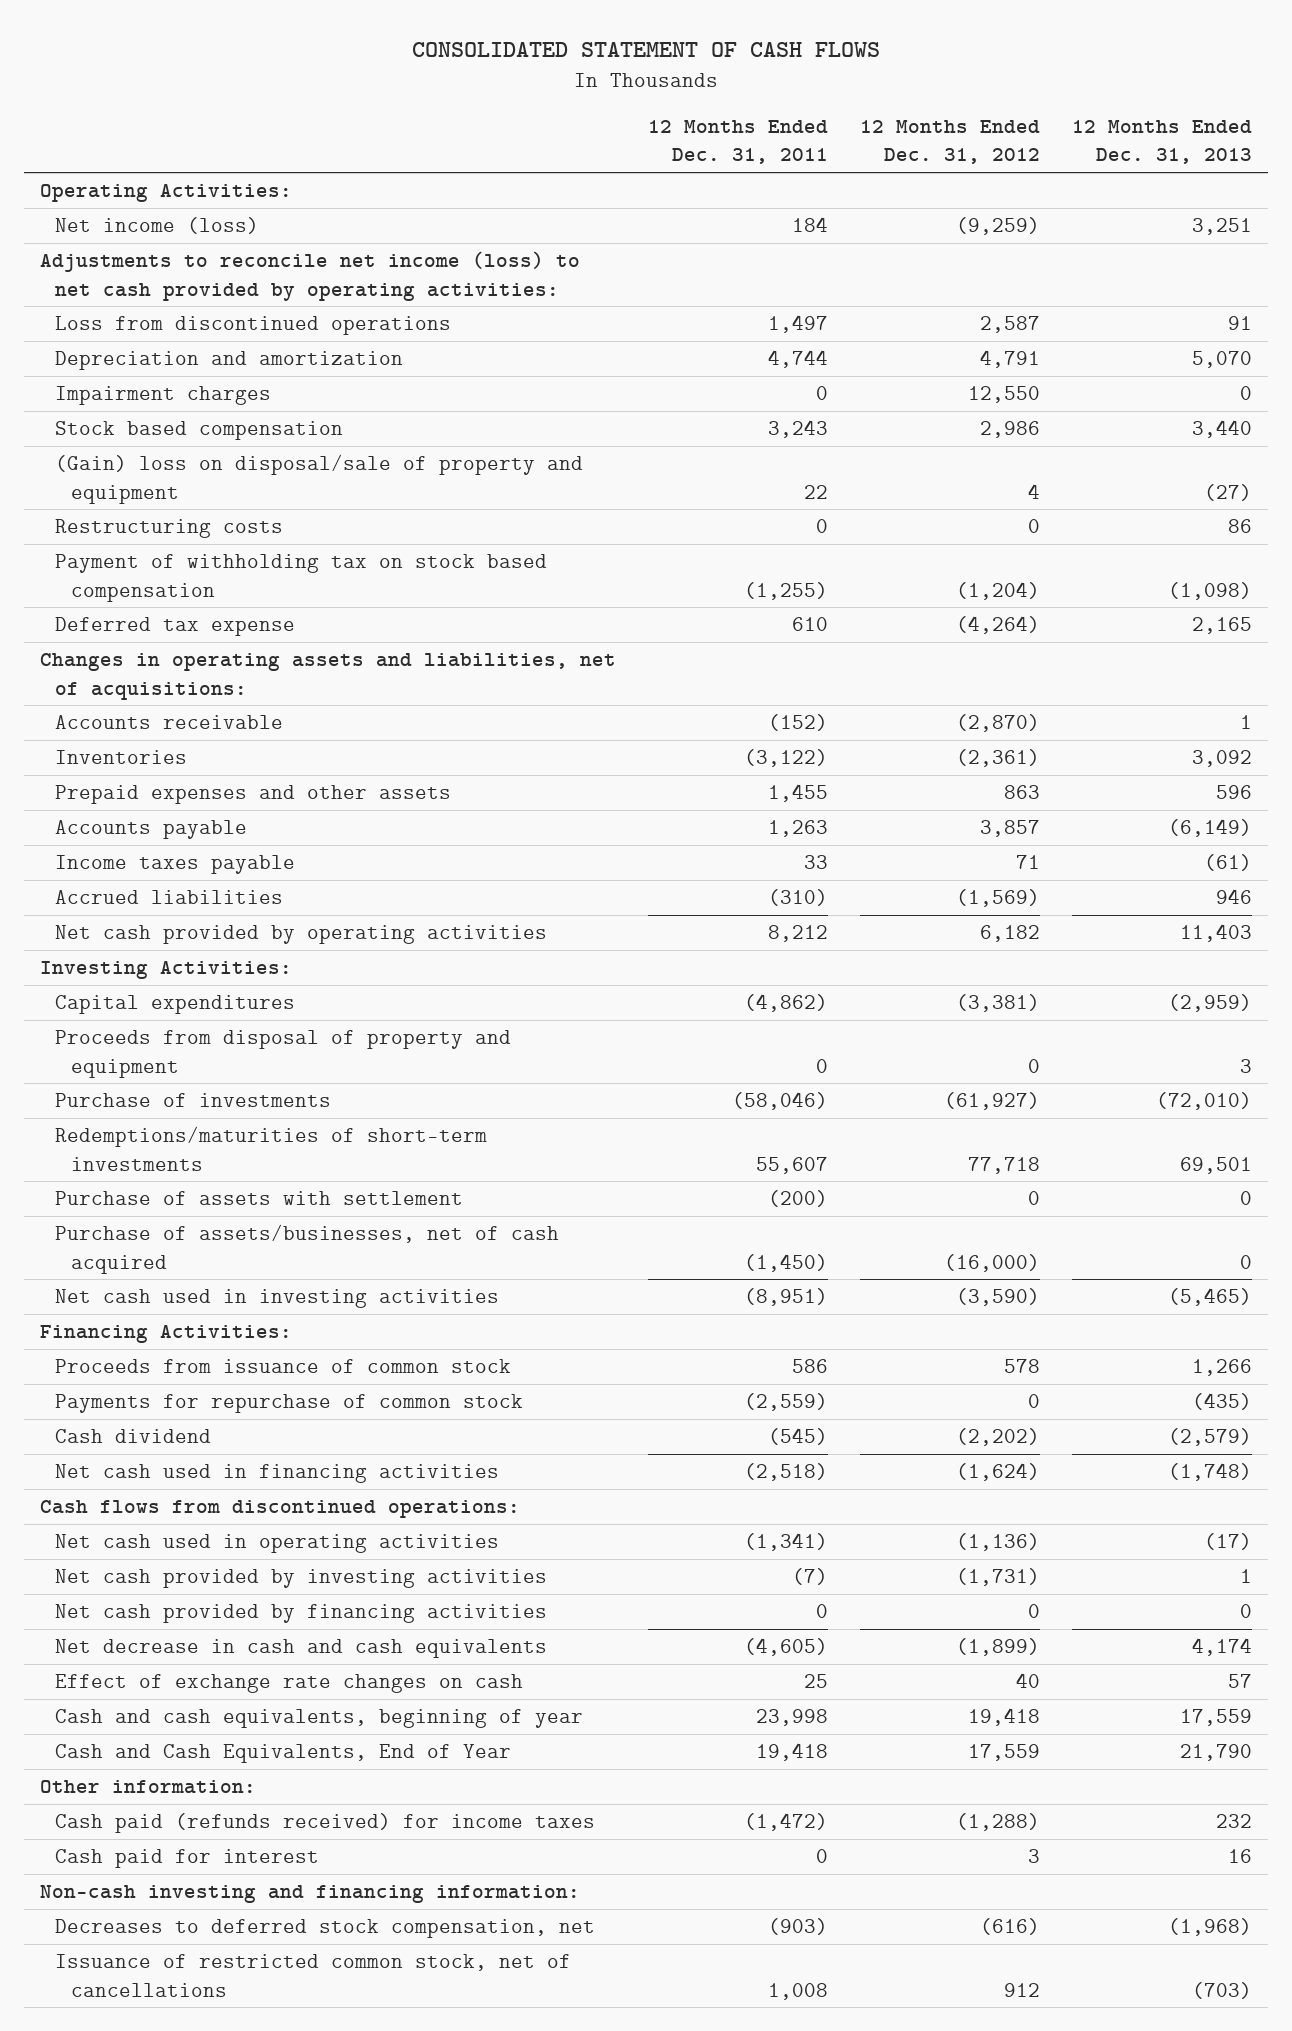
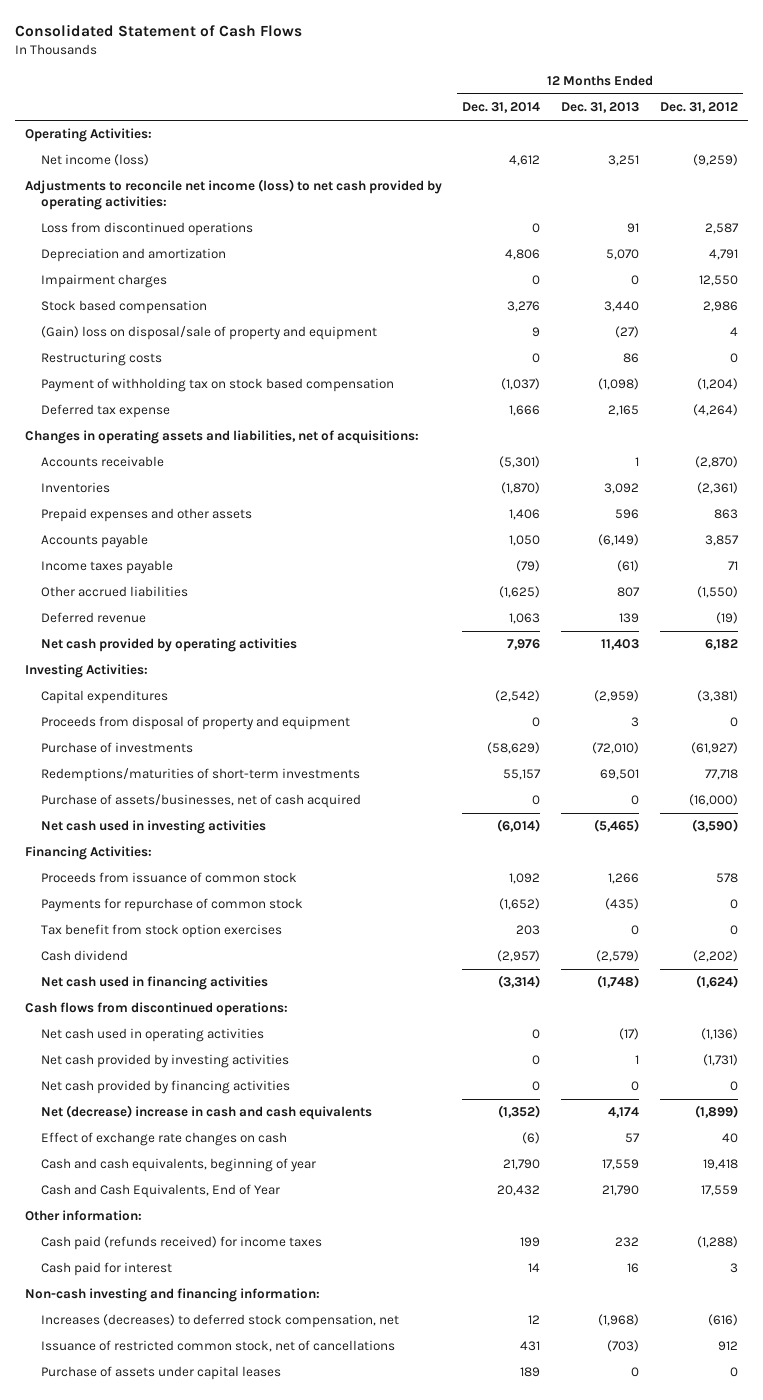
- CONSOLIDATED STATEMENT OF CASH FLOWS
+ Consolidated Statement of Cash Flows
- | 12 Months Ended Dec. 31, 2011 | 12 Months Ended Dec. 31, 2012 | 12 Months Ended Dec. 31, 2013
+ | 12 Months Ended Dec. 31, 2014 | 12 Months Ended Dec. 31, 2013 | 12 Months Ended Dec. 31, 2012
- Accrued liabilities | (310) | (1,569) | 946
+ Other accrued liabilities | (1,625) | 807 | (1,550)
+ Deferred revenue | 1,063 | 139 | (19)
- Purchase of assets with settlement | (200) | 0 | 0
+ Tax benefit from stock option exercises | 203 | 0 | 0
- Net decrease in cash and cash equivalents | (4,605) | (1,899) | 4,174
+ Net (decrease) increase in cash and cash equivalents | (1,352) | 4,174 | (1,899)
- Decreases to deferred stock compensation, net | (903) | (616) | (1,968)
+ Increases (decreases) to deferred stock compensation, net | 12 | (1,968) | (616)
+ Purchase of assets under capital leases | 189 | 0 | 0

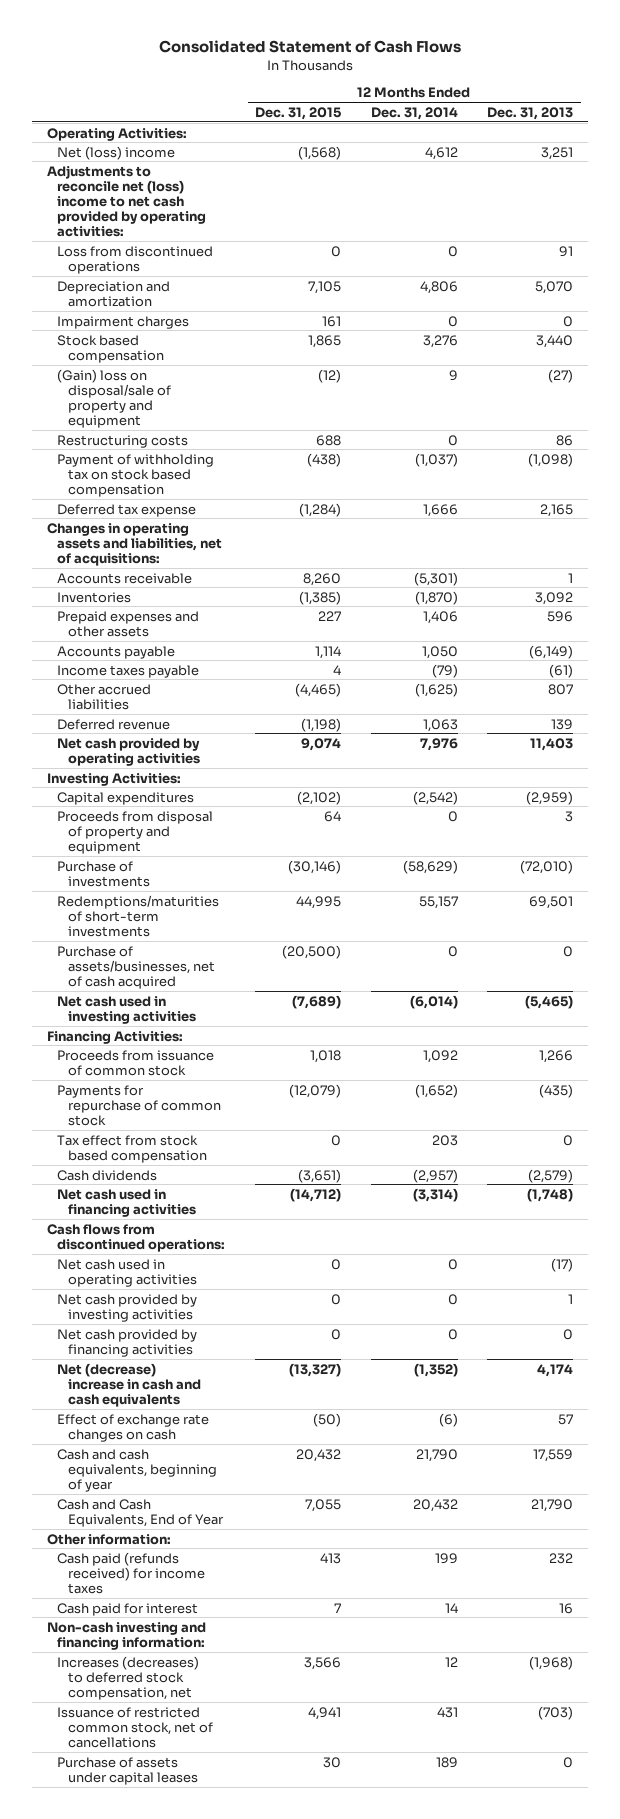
- | 12 Months Ended Dec. 31, 2014 | 12 Months Ended Dec. 31, 2013 | 12 Months Ended Dec. 31, 2012
+ | 12 Months Ended Dec. 31, 2015 | 12 Months Ended Dec. 31, 2014 | 12 Months Ended Dec. 31, 2013
- Net income (loss) | 4,612 | 3,251 | (9,259)
- Adjustments to reconcile net income (loss) to net cash provided by operating activities:
+ Net (loss) income | (1,568) | 4,612 | 3,251
+ Adjustments to reconcile net (loss) income to net cash provided by operating activities:
- Tax benefit from stock option exercises | 203 | 0 | 0
- Cash dividend | (2,957) | (2,579) | (2,202)
+ Tax effect from stock based compensation | 0 | 203 | 0
+ Cash dividends | (3,651) | (2,957) | (2,579)

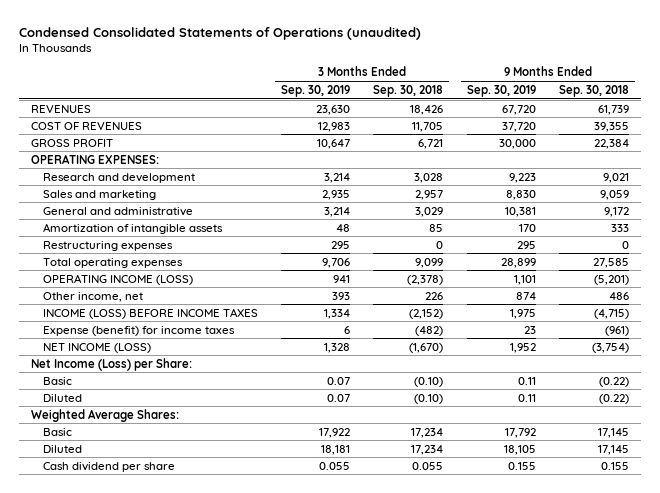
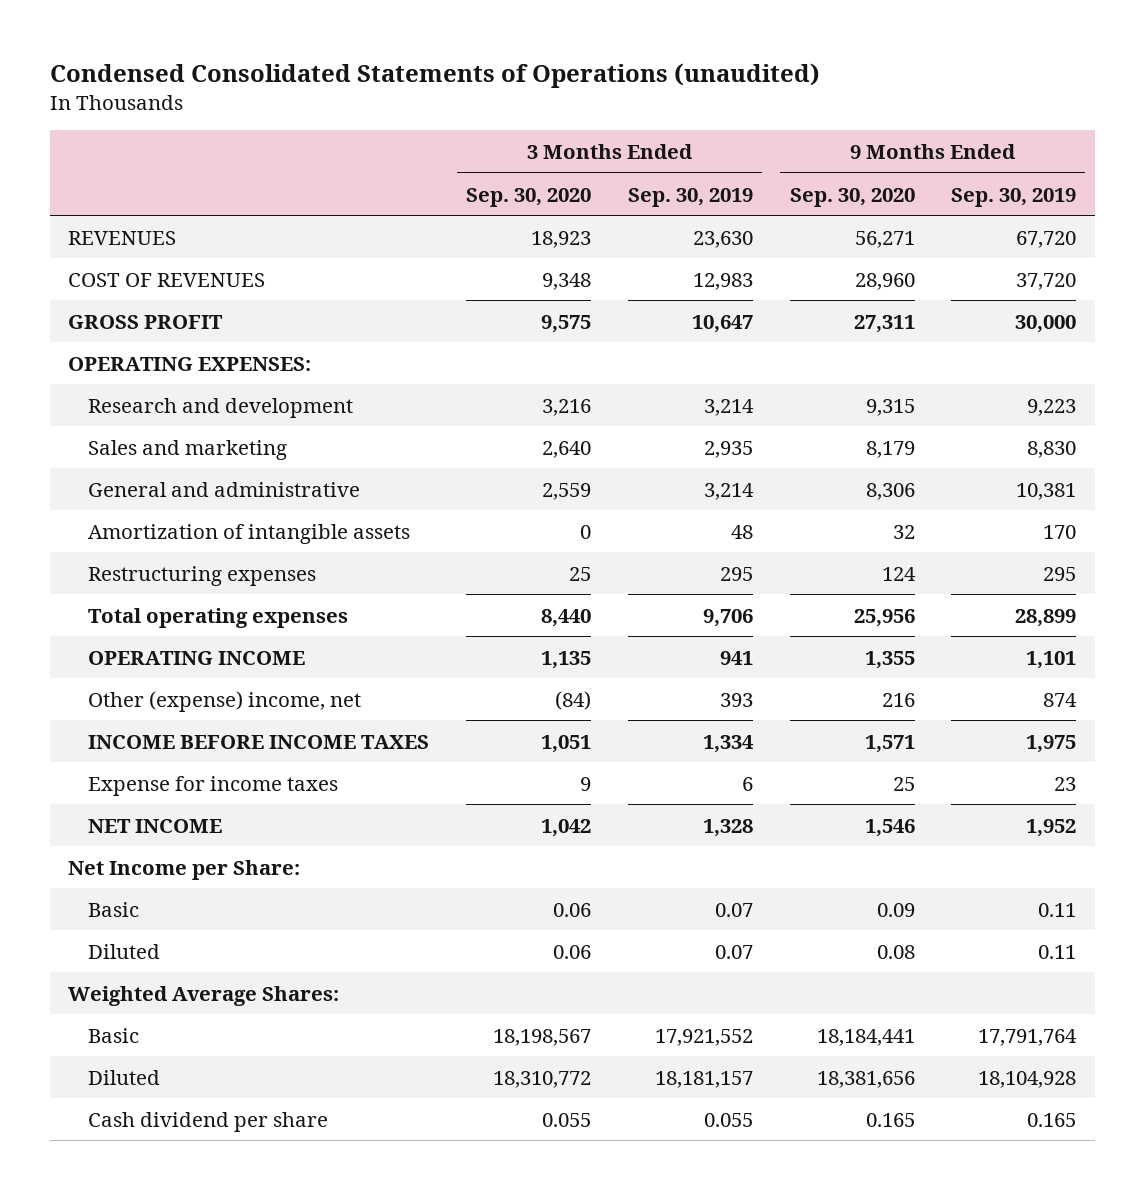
- | 3 Months Ended Sep. 30, 2019 | 3 Months Ended Sep. 30, 2018 | 9 Months Ended Sep. 30, 2019 | 9 Months Ended Sep. 30, 2018
+ | 3 Months Ended Sep. 30, 2020 | 3 Months Ended Sep. 30, 2019 | 9 Months Ended Sep. 30, 2020 | 9 Months Ended Sep. 30, 2019
- OPERATING INCOME (LOSS) | 941 | (2,378) | 1,101 | (5,201)
- Other income, net | 393 | 226 | 874 | 486
- INCOME (LOSS) BEFORE INCOME TAXES | 1,334 | (2,152) | 1,975 | (4,715)
- Expense (benefit) for income taxes | 6 | (482) | 23 | (961)
- NET INCOME (LOSS) | 1,328 | (1,670) | 1,952 | (3,754)
- Net Income (Loss) per Share:
+ OPERATING INCOME | 1,135 | 941 | 1,355 | 1,101
+ Other (expense) income, net | (84) | 393 | 216 | 874
+ INCOME BEFORE INCOME TAXES | 1,051 | 1,334 | 1,571 | 1,975
+ Expense for income taxes | 9 | 6 | 25 | 23
+ NET INCOME | 1,042 | 1,328 | 1,546 | 1,952
+ Net Income per Share:
- Basic | 17,922 | 17,234 | 17,792 | 17,145
- Diluted | 18,181 | 17,234 | 18,105 | 17,145
- Cash dividend per share | 0.055 | 0.055 | 0.155 | 0.155
+ Basic | 18,198,567 | 17,921,552 | 18,184,441 | 17,791,764
+ Diluted | 18,310,772 | 18,181,157 | 18,381,656 | 18,104,928
+ Cash dividend per share | 0.055 | 0.055 | 0.165 | 0.165

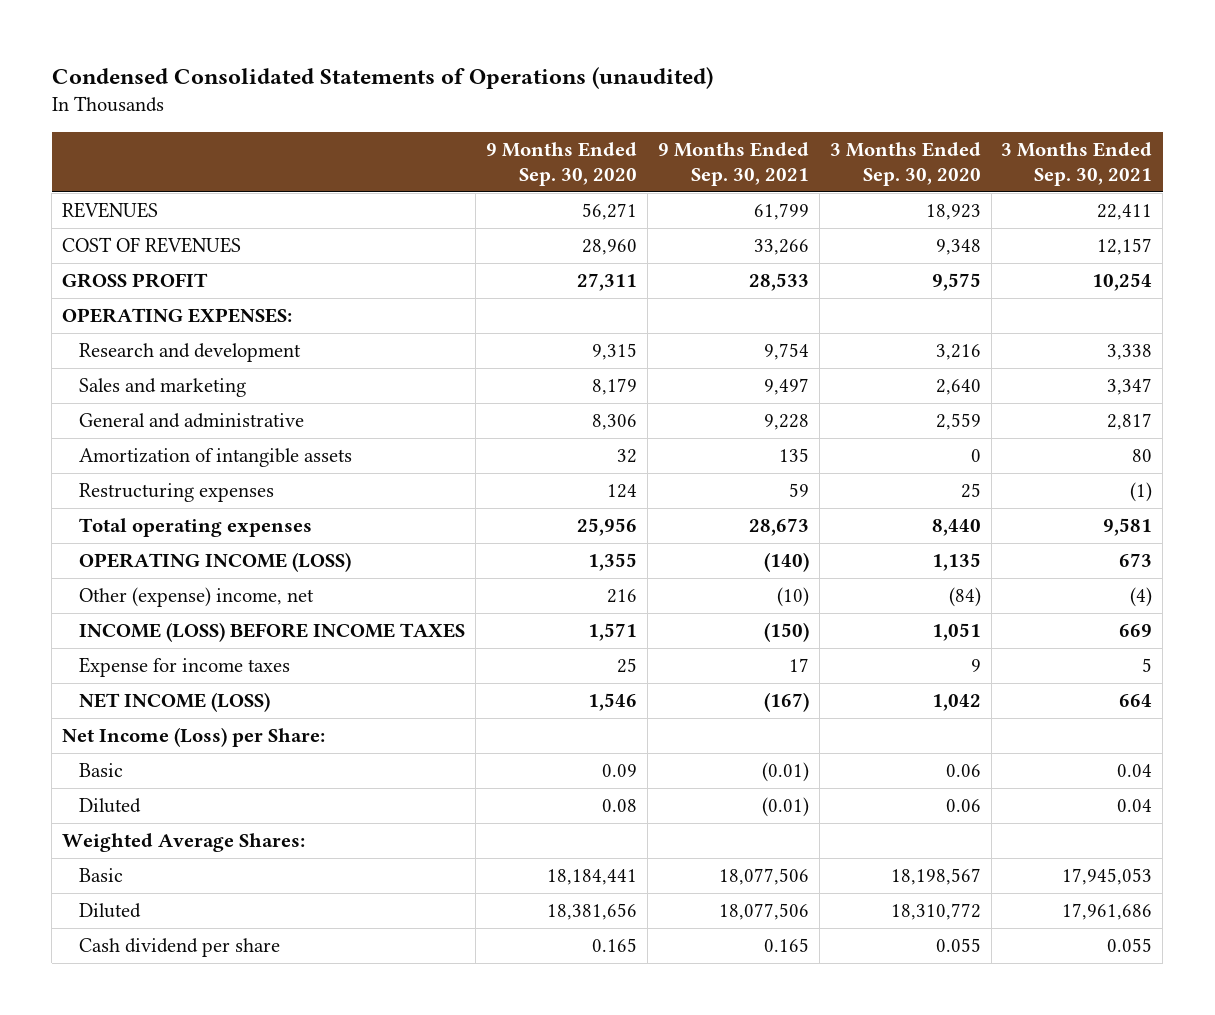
- | 3 Months Ended Sep. 30, 2020 | 3 Months Ended Sep. 30, 2019 | 9 Months Ended Sep. 30, 2020 | 9 Months Ended Sep. 30, 2019
+ | 9 Months Ended Sep. 30, 2020 | 9 Months Ended Sep. 30, 2021 | 3 Months Ended Sep. 30, 2020 | 3 Months Ended Sep. 30, 2021
- OPERATING INCOME | 1,135 | 941 | 1,355 | 1,101
+ OPERATING INCOME (LOSS) | 1,355 | (140) | 1,135 | 673
- INCOME BEFORE INCOME TAXES | 1,051 | 1,334 | 1,571 | 1,975
+ INCOME (LOSS) BEFORE INCOME TAXES | 1,571 | (150) | 1,051 | 669
- NET INCOME | 1,042 | 1,328 | 1,546 | 1,952
- Net Income per Share:
+ NET INCOME (LOSS) | 1,546 | (167) | 1,042 | 664
+ Net Income (Loss) per Share:

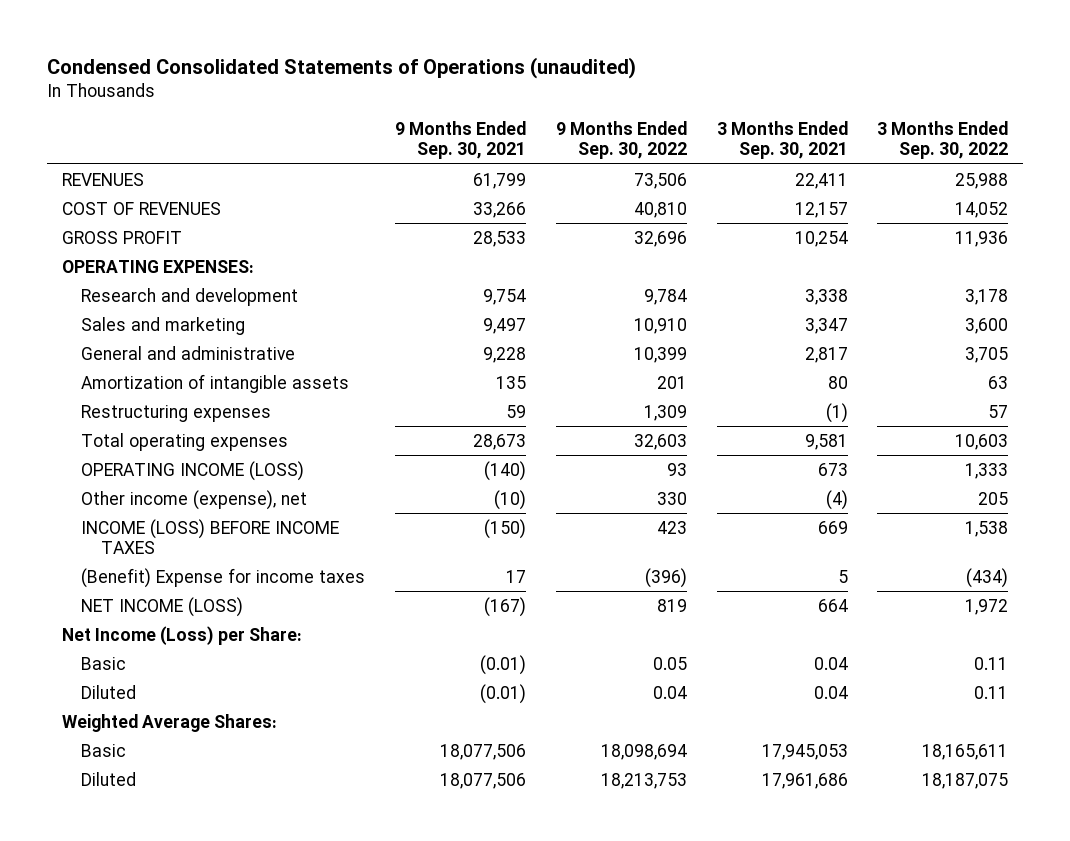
- | 9 Months Ended Sep. 30, 2020 | 9 Months Ended Sep. 30, 2021 | 3 Months Ended Sep. 30, 2020 | 3 Months Ended Sep. 30, 2021
+ | 9 Months Ended Sep. 30, 2021 | 9 Months Ended Sep. 30, 2022 | 3 Months Ended Sep. 30, 2021 | 3 Months Ended Sep. 30, 2022
- Other (expense) income, net | 216 | (10) | (84) | (4)
+ Other income (expense), net | (10) | 330 | (4) | 205
- Expense for income taxes | 25 | 17 | 9 | 5
+ (Benefit) Expense for income taxes | 17 | (396) | 5 | (434)
- Cash dividend per share | 0.165 | 0.165 | 0.055 | 0.055

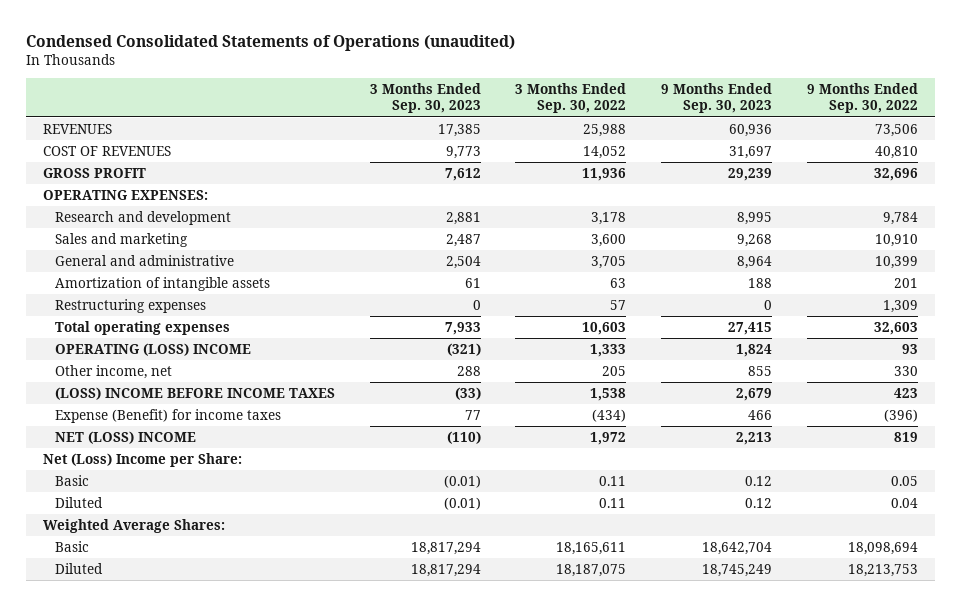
- | 9 Months Ended Sep. 30, 2021 | 9 Months Ended Sep. 30, 2022 | 3 Months Ended Sep. 30, 2021 | 3 Months Ended Sep. 30, 2022
+ | 3 Months Ended Sep. 30, 2023 | 3 Months Ended Sep. 30, 2022 | 9 Months Ended Sep. 30, 2023 | 9 Months Ended Sep. 30, 2022
- OPERATING INCOME (LOSS) | (140) | 93 | 673 | 1,333
- Other income (expense), net | (10) | 330 | (4) | 205
- INCOME (LOSS) BEFORE INCOME TAXES | (150) | 423 | 669 | 1,538
- (Benefit) Expense for income taxes | 17 | (396) | 5 | (434)
- NET INCOME (LOSS) | (167) | 819 | 664 | 1,972
- Net Income (Loss) per Share:
+ OPERATING (LOSS) INCOME | (321) | 1,333 | 1,824 | 93
+ Other income, net | 288 | 205 | 855 | 330
+ (LOSS) INCOME BEFORE INCOME TAXES | (33) | 1,538 | 2,679 | 423
+ Expense (Benefit) for income taxes | 77 | (434) | 466 | (396)
+ NET (LOSS) INCOME | (110) | 1,972 | 2,213 | 819
+ Net (Loss) Income per Share:

